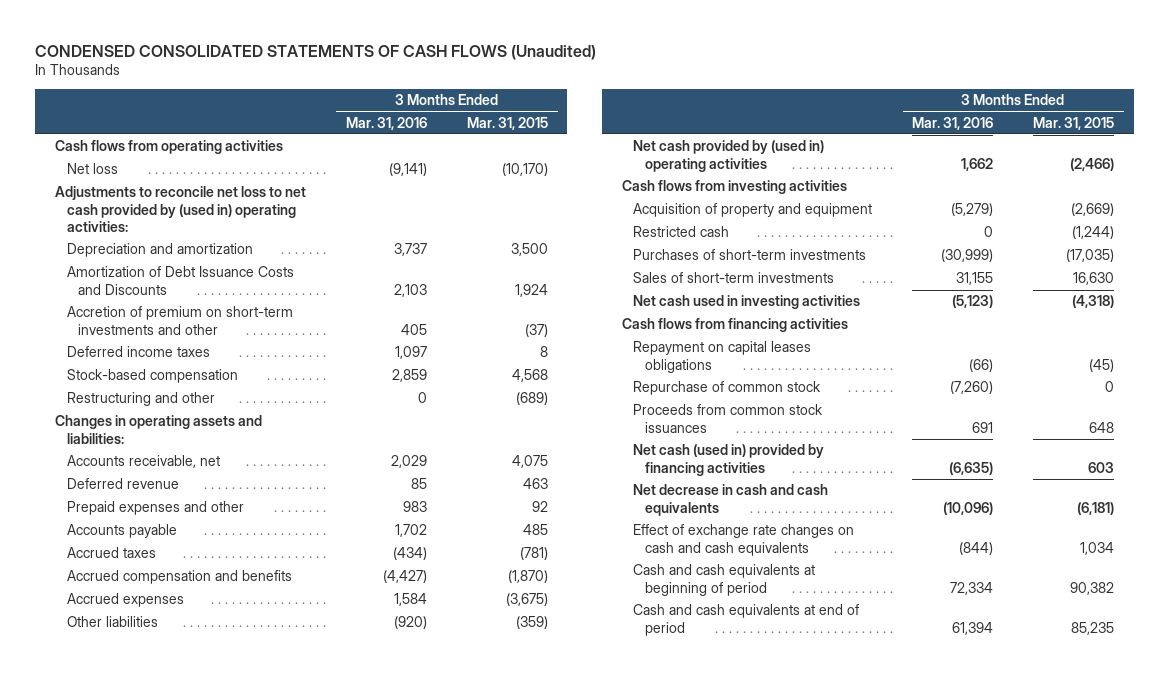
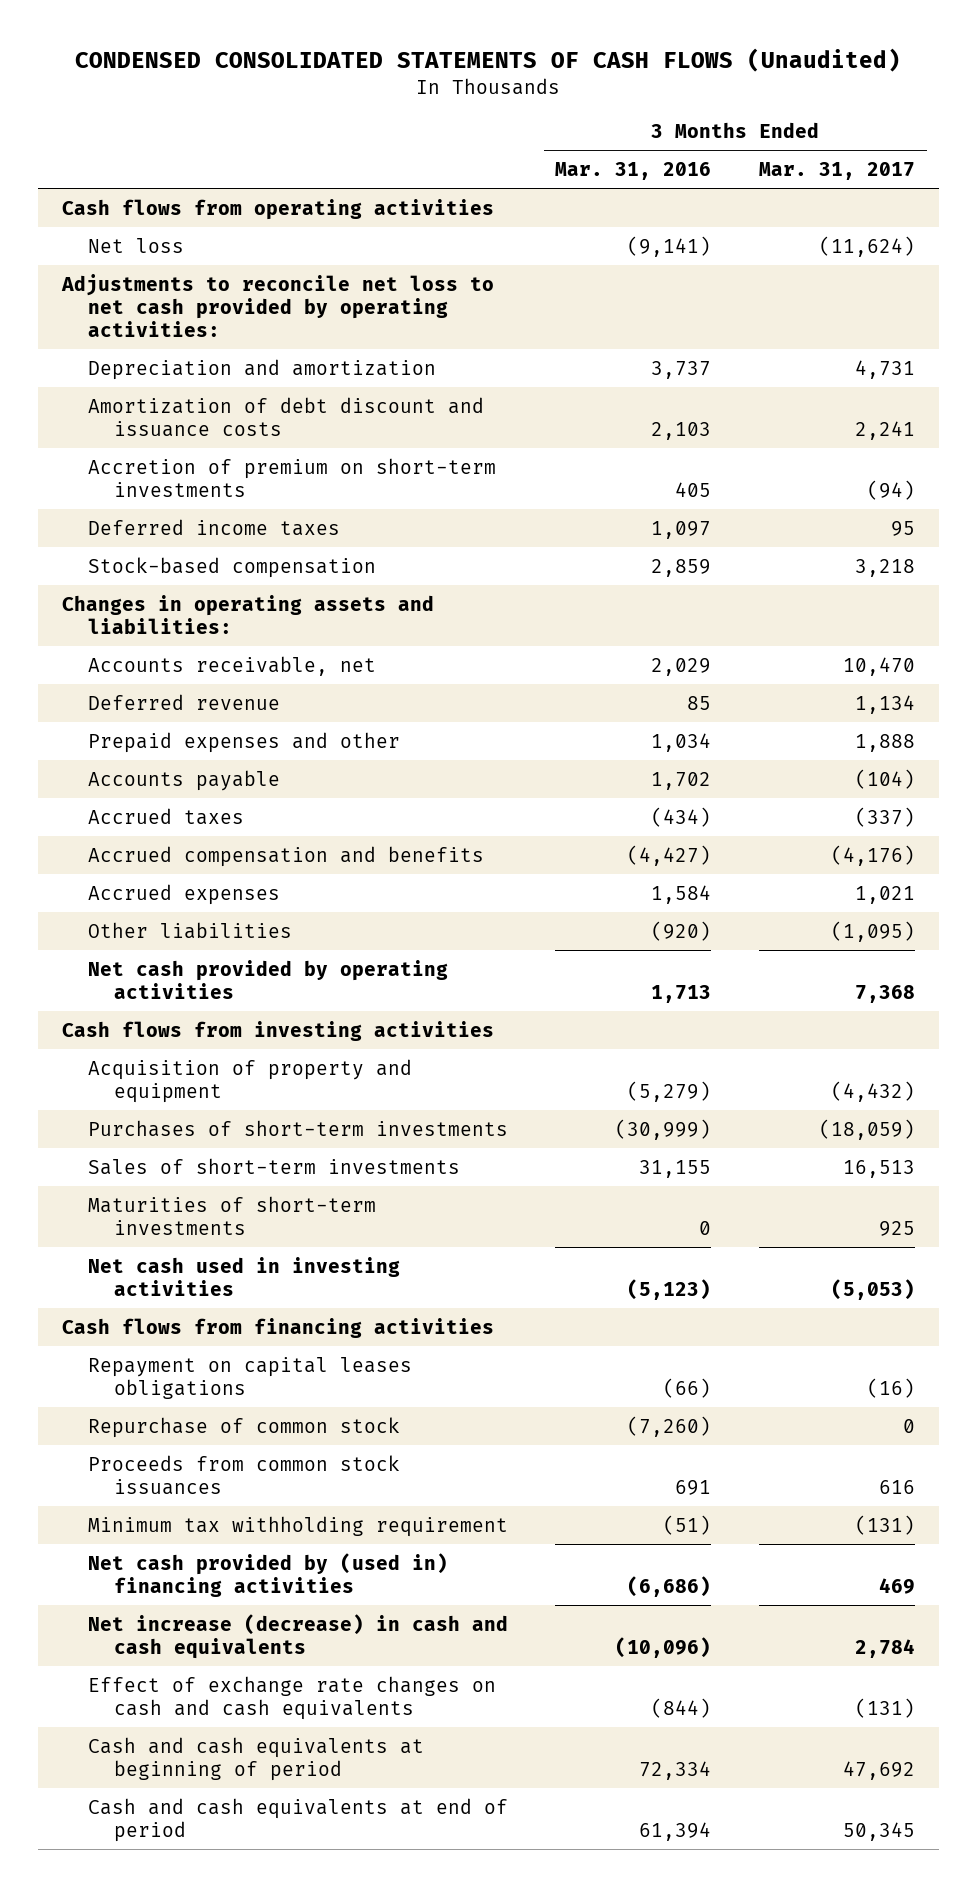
- | 3 Months Ended Mar. 31, 2016 | 3 Months Ended Mar. 31, 2015
+ | 3 Months Ended Mar. 31, 2016 | 3 Months Ended Mar. 31, 2017
- Adjustments to reconcile net loss to net cash provided by (used in) operating activities:
+ Adjustments to reconcile net loss to net cash provided by operating activities:
- Amortization of Debt Issuance Costs and Discounts | 2,103 | 1,924
- Accretion of premium on short-term investments and other | 405 | (37)
+ Amortization of debt discount and issuance costs | 2,103 | 2,241
+ Accretion of premium on short-term investments | 405 | (94)
- Restructuring and other | 0 | (689)
- Prepaid expenses and other | 983 | 92
+ Prepaid expenses and other | 1,034 | 1,888
- Net cash provided by (used in) operating activities | 1,662 | (2,466)
+ Net cash provided by operating activities | 1,713 | 7,368
- Restricted cash | 0 | (1,244)
+ Maturities of short-term investments | 0 | 925
- Net cash (used in) provided by financing activities | (6,635) | 603
- Net decrease in cash and cash equivalents | (10,096) | (6,181)
+ Minimum tax withholding requirement | (51) | (131)
+ Net cash provided by (used in) financing activities | (6,686) | 469
+ Net increase (decrease) in cash and cash equivalents | (10,096) | 2,784

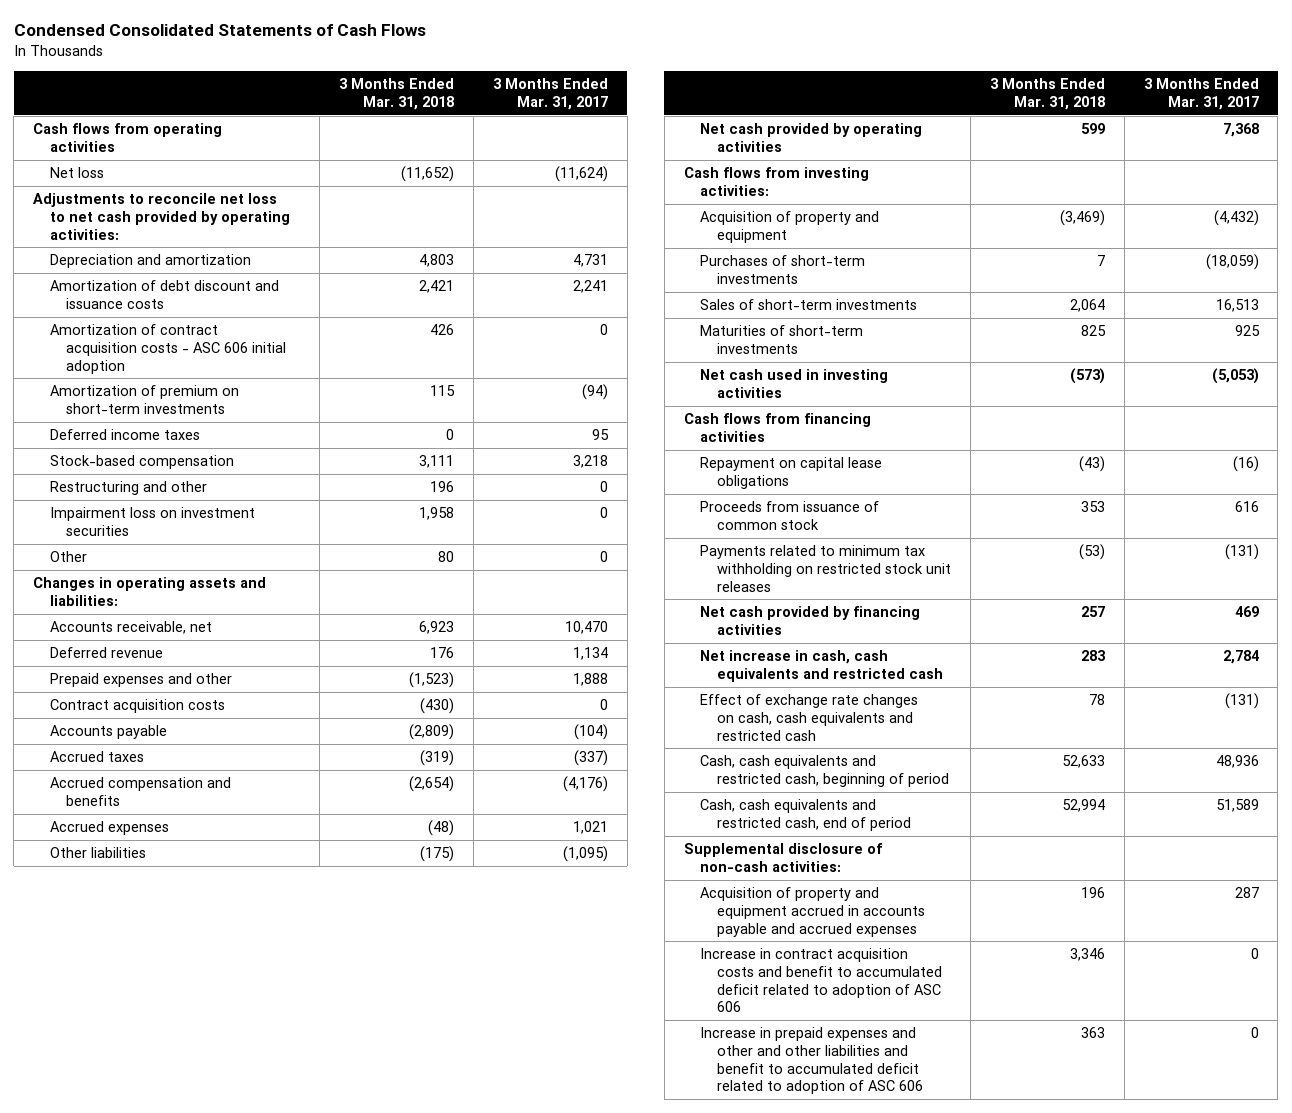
- CONDENSED CONSOLIDATED STATEMENTS OF CASH FLOWS (Unaudited)
+ Condensed Consolidated Statements of Cash Flows
- | 3 Months Ended Mar. 31, 2016 | 3 Months Ended Mar. 31, 2017
+ | 3 Months Ended Mar. 31, 2018 | 3 Months Ended Mar. 31, 2017
- Accretion of premium on short-term investments | 405 | (94)
+ Amortization of contract acquisition costs - ASC 606 initial adoption | 426 | 0
+ Amortization of premium on short-term investments | 115 | (94)
+ Restructuring and other | 196 | 0
+ Impairment loss on investment securities | 1,958 | 0
+ Other | 80 | 0
+ Contract acquisition costs | (430) | 0
- Cash flows from investing activities
+ Cash flows from investing activities:
- Repayment on capital leases obligations | (66) | (16)
- Repurchase of common stock | (7,260) | 0
- Proceeds from common stock issuances | 691 | 616
- Minimum tax withholding requirement | (51) | (131)
- Net cash provided by (used in) financing activities | (6,686) | 469
- Net increase (decrease) in cash and cash equivalents | (10,096) | 2,784
- Effect of exchange rate changes on cash and cash equivalents | (844) | (131)
- Cash and cash equivalents at beginning of period | 72,334 | 47,692
- Cash and cash equivalents at end of period | 61,394 | 50,345
+ Repayment on capital lease obligations | (43) | (16)
+ Proceeds from issuance of common stock | 353 | 616
+ Payments related to minimum tax withholding on restricted stock unit releases | (53) | (131)
+ Net cash provided by financing activities | 257 | 469
+ Net increase in cash, cash equivalents and restricted cash | 283 | 2,784
+ Effect of exchange rate changes on cash, cash equivalents and restricted cash | 78 | (131)
+ Cash, cash equivalents and restricted cash, beginning of period | 52,633 | 48,936
+ Cash, cash equivalents and restricted cash, end of period | 52,994 | 51,589
+ Supplemental disclosure of non-cash activities:
+ Acquisition of property and equipment accrued in accounts payable and accrued expenses | 196 | 287
+ Increase in contract acquisition costs and benefit to accumulated deficit related to adoption of ASC 606 | 3,346 | 0
+ Increase in prepaid expenses and other and other liabilities and benefit to accumulated deficit related to adoption of ASC 606 | 363 | 0

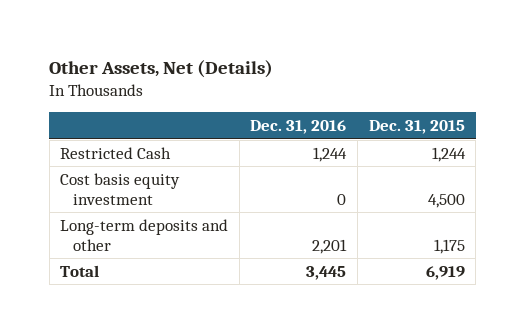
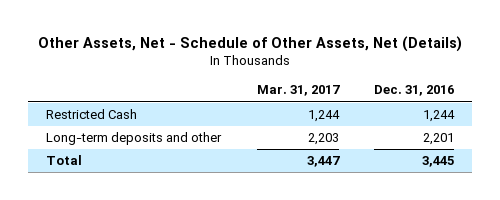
- Other Assets, Net (Details)
+ Other Assets, Net - Schedule of Other Assets, Net (Details)
- | Dec. 31, 2016 | Dec. 31, 2015
+ | Mar. 31, 2017 | Dec. 31, 2016
- Cost basis equity investment | 0 | 4,500

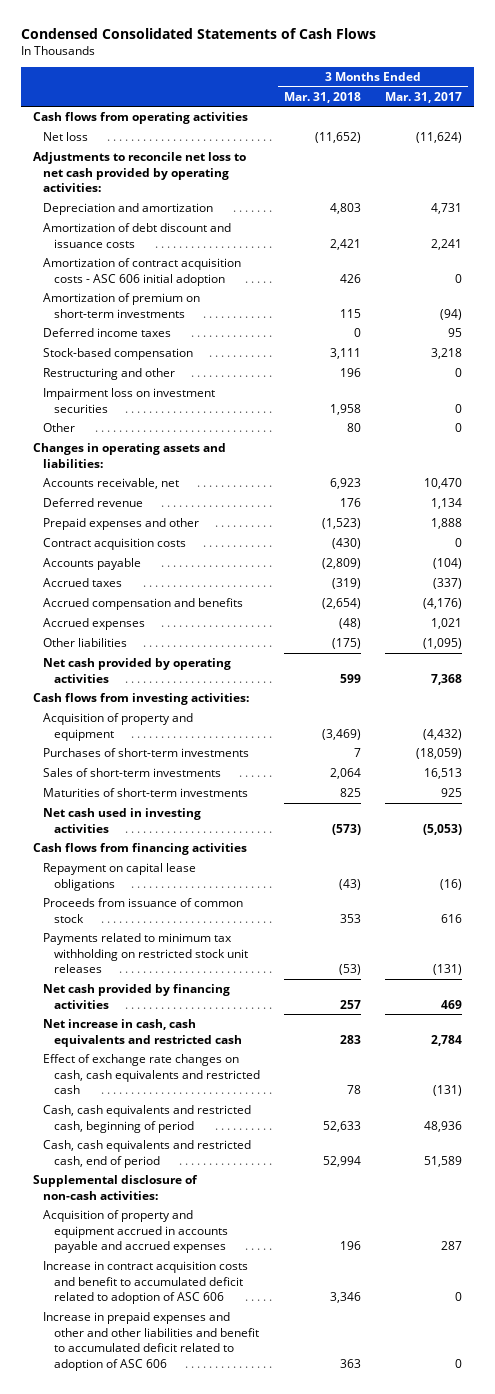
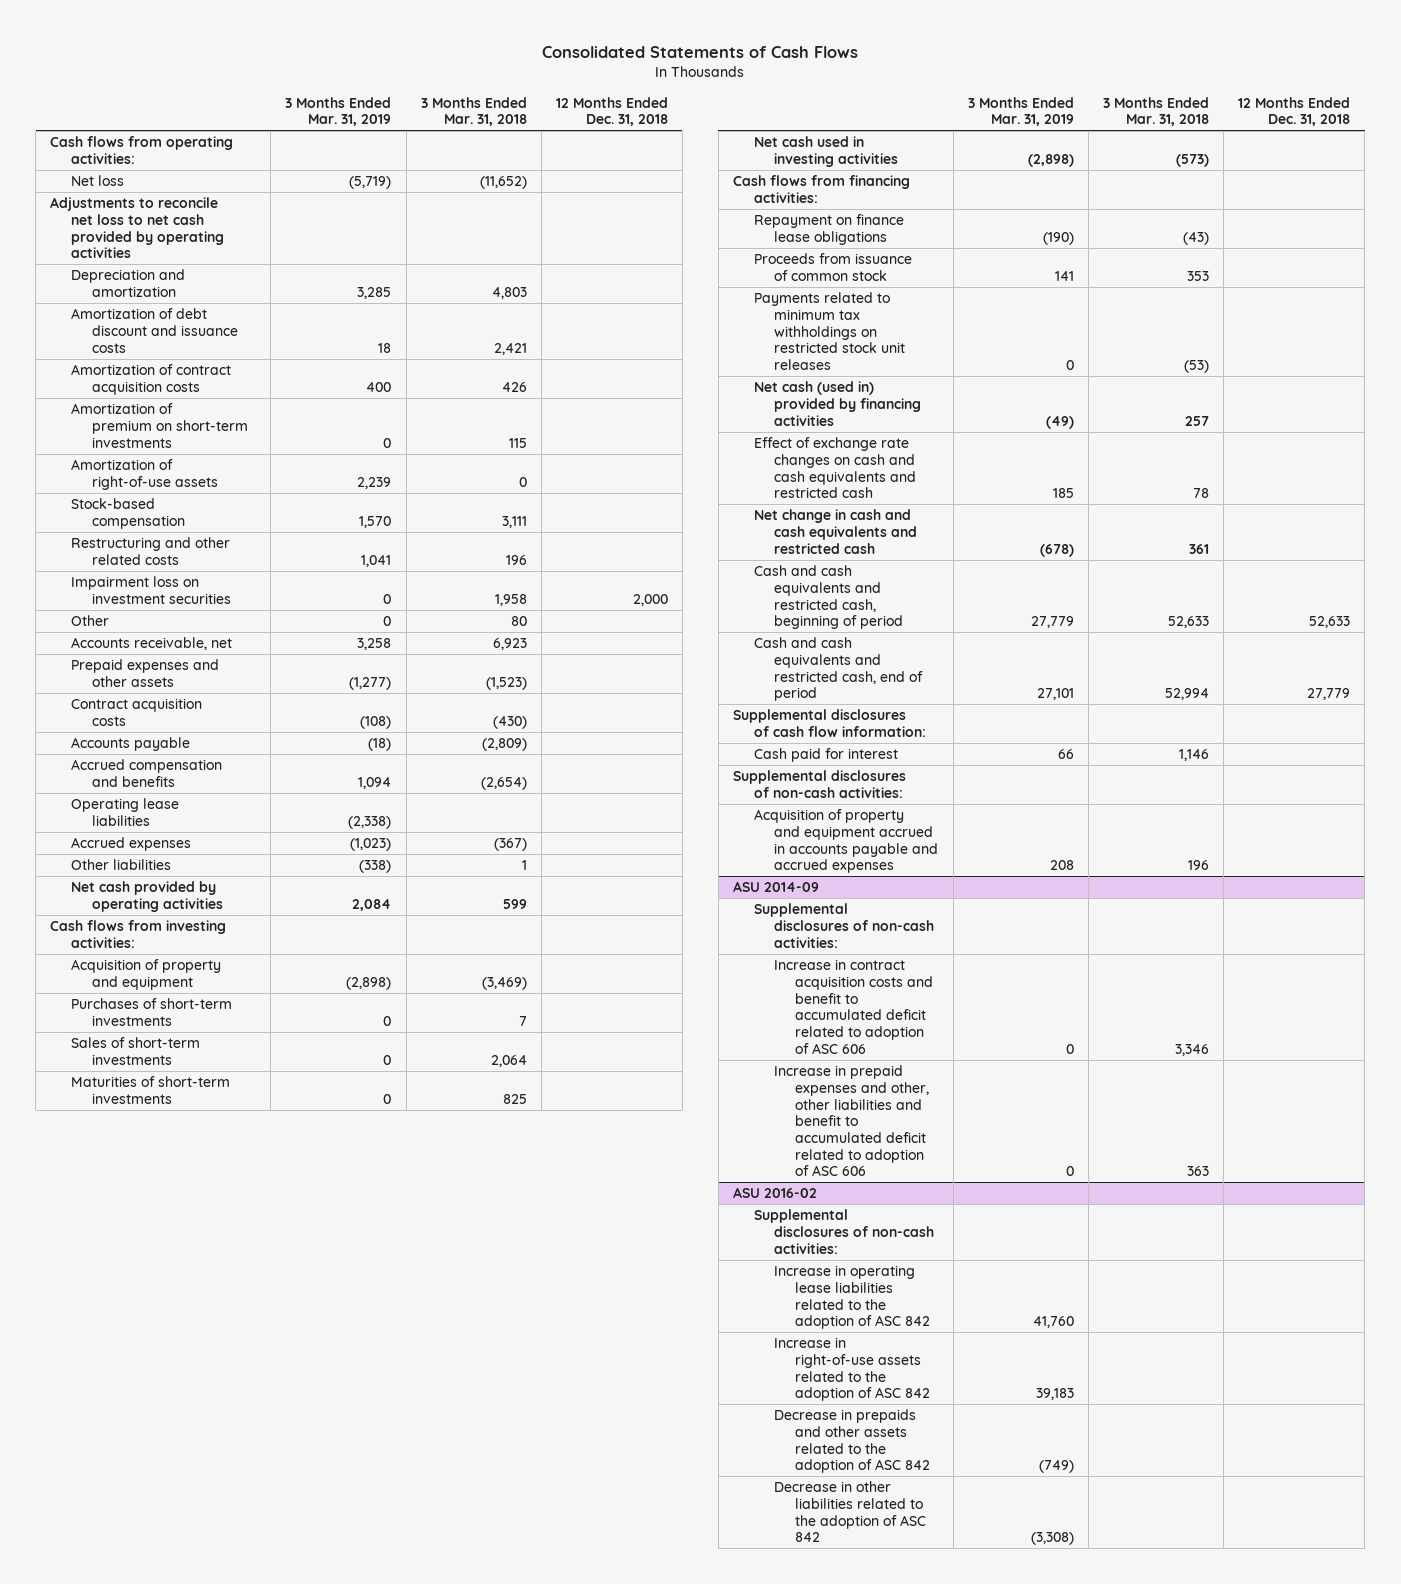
- Condensed Consolidated Statements of Cash Flows
+ Consolidated Statements of Cash Flows
- | 3 Months Ended Mar. 31, 2018 | 3 Months Ended Mar. 31, 2017
+ | 3 Months Ended Mar. 31, 2019 | 3 Months Ended Mar. 31, 2018 | 12 Months Ended Dec. 31, 2018
- Cash flows from operating activities
+ Cash flows from operating activities:
- Adjustments to reconcile net loss to net cash provided by operating activities:
+ Adjustments to reconcile net loss to net cash provided by operating activities
- Amortization of contract acquisition costs - ASC 606 initial adoption | 426 | 0
+ Amortization of contract acquisition costs | 400 | 426 |
- Deferred income taxes | 0 | 95
+ Amortization of right-of-use assets | 2,239 | 0 |
- Restructuring and other | 196 | 0
+ Restructuring and other related costs | 1,041 | 196 |
- Changes in operating assets and liabilities:
- Deferred revenue | 176 | 1,134
- Prepaid expenses and other | (1,523) | 1,888
+ Prepaid expenses and other assets | (1,277) | (1,523) |
- Accrued taxes | (319) | (337)
- Accrued expenses | (48) | 1,021
- Other liabilities | (175) | (1,095)
+ Operating lease liabilities | (2,338) | |
+ Accrued expenses | (1,023) | (367) |
+ Other liabilities | (338) | 1 |
- Cash flows from financing activities
- Repayment on capital lease obligations | (43) | (16)
+ Cash flows from financing activities:
+ Repayment on finance lease obligations | (190) | (43) |
- Payments related to minimum tax withholding on restricted stock unit releases | (53) | (131)
- Net cash provided by financing activities | 257 | 469
- Net increase in cash, cash equivalents and restricted cash | 283 | 2,784
- Effect of exchange rate changes on cash, cash equivalents and restricted cash | 78 | (131)
- Cash, cash equivalents and restricted cash, beginning of period | 52,633 | 48,936
- Cash, cash equivalents and restricted cash, end of period | 52,994 | 51,589
- Supplemental disclosure of non-cash activities:
+ Payments related to minimum tax withholdings on restricted stock unit releases | 0 | (53) |
+ Net cash (used in) provided by financing activities | (49) | 257 |
+ Effect of exchange rate changes on cash and cash equivalents and restricted cash | 185 | 78 |
+ Net change in cash and cash equivalents and restricted cash | (678) | 361 |
+ Cash and cash equivalents and restricted cash, beginning of period | 27,779 | 52,633 | 52,633
+ Cash and cash equivalents and restricted cash, end of period | 27,101 | 52,994 | 27,779
+ Supplemental disclosures of cash flow information:
+ Cash paid for interest | 66 | 1,146 |
+ Supplemental disclosures of non-cash activities:
+ ASU 2014-09
+ Supplemental disclosures of non-cash activities:
- Increase in prepaid expenses and other and other liabilities and benefit to accumulated deficit related to adoption of ASC 606 | 363 | 0
+ Increase in prepaid expenses and other, other liabilities and benefit to accumulated deficit related to adoption of ASC 606 | 0 | 363 |
+ ASU 2016-02
+ Supplemental disclosures of non-cash activities:
+ Increase in operating lease liabilities related to the adoption of ASC 842 | 41,760 | |
+ Increase in right-of-use assets related to the adoption of ASC 842 | 39,183 | |
+ Decrease in prepaids and other assets related to the adoption of ASC 842 | (749) | |
+ Decrease in other liabilities related to the adoption of ASC 842 | (3,308) | |

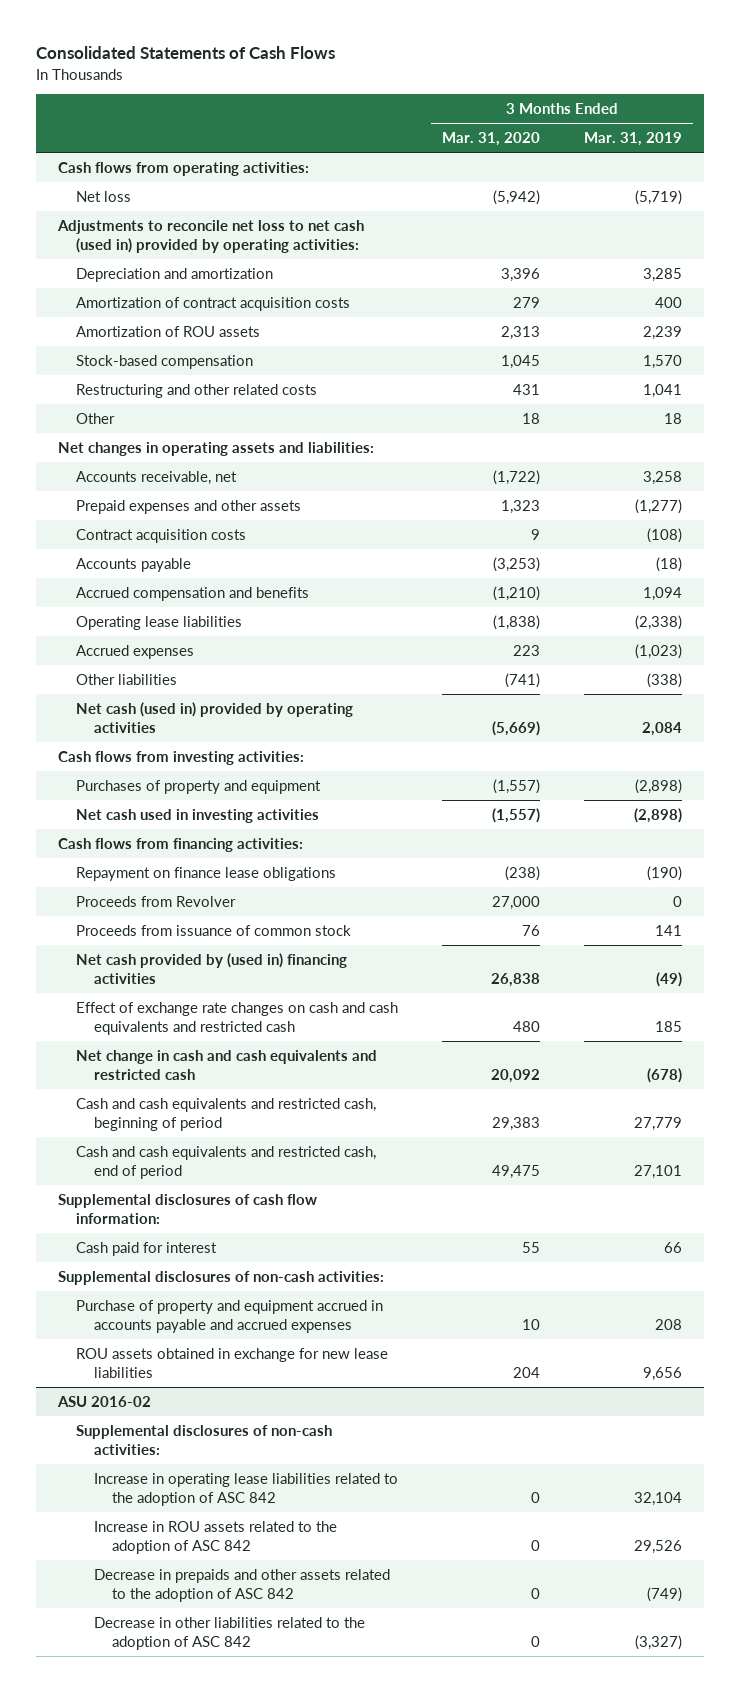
- | 3 Months Ended Mar. 31, 2019 | 3 Months Ended Mar. 31, 2018 | 12 Months Ended Dec. 31, 2018
+ | 3 Months Ended Mar. 31, 2020 | 3 Months Ended Mar. 31, 2019
- Adjustments to reconcile net loss to net cash provided by operating activities
+ Adjustments to reconcile net loss to net cash (used in) provided by operating activities:
- Amortization of debt discount and issuance costs | 18 | 2,421 |
- Amortization of premium on short-term investments | 0 | 115 |
- Amortization of right-of-use assets | 2,239 | 0 |
+ Amortization of ROU assets | 2,313 | 2,239
- Impairment loss on investment securities | 0 | 1,958 | 2,000
- Other | 0 | 80 |
+ Other | 18 | 18
+ Net changes in operating assets and liabilities:
- Net cash provided by operating activities | 2,084 | 599 |
+ Net cash (used in) provided by operating activities | (5,669) | 2,084
- Acquisition of property and equipment | (2,898) | (3,469) |
- Purchases of short-term investments | 0 | 7 |
- Sales of short-term investments | 0 | 2,064 |
- Maturities of short-term investments | 0 | 825 |
+ Purchases of property and equipment | (1,557) | (2,898)
+ Proceeds from Revolver | 27,000 | 0
- Payments related to minimum tax withholdings on restricted stock unit releases | 0 | (53) |
- Net cash (used in) provided by financing activities | (49) | 257 |
+ Net cash provided by (used in) financing activities | 26,838 | (49)
- Acquisition of property and equipment accrued in accounts payable and accrued expenses | 208 | 196 |
- ASU 2014-09
- Supplemental disclosures of non-cash activities:
- Increase in contract acquisition costs and benefit to accumulated deficit related to adoption of ASC 606 | 0 | 3,346 |
- Increase in prepaid expenses and other, other liabilities and benefit to accumulated deficit related to adoption of ASC 606 | 0 | 363 |
+ Purchase of property and equipment accrued in accounts payable and accrued expenses | 10 | 208
+ ROU assets obtained in exchange for new lease liabilities | 204 | 9,656
@ ASU 2016-02
- Increase in operating lease liabilities related to the adoption of ASC 842 | 41,760 | |
- Increase in right-of-use assets related to the adoption of ASC 842 | 39,183 | |
+ Increase in operating lease liabilities related to the adoption of ASC 842 | 0 | 32,104
+ Increase in ROU assets related to the adoption of ASC 842 | 0 | 29,526
- Decrease in other liabilities related to the adoption of ASC 842 | (3,308) | |
+ Decrease in other liabilities related to the adoption of ASC 842 | 0 | (3,327)

